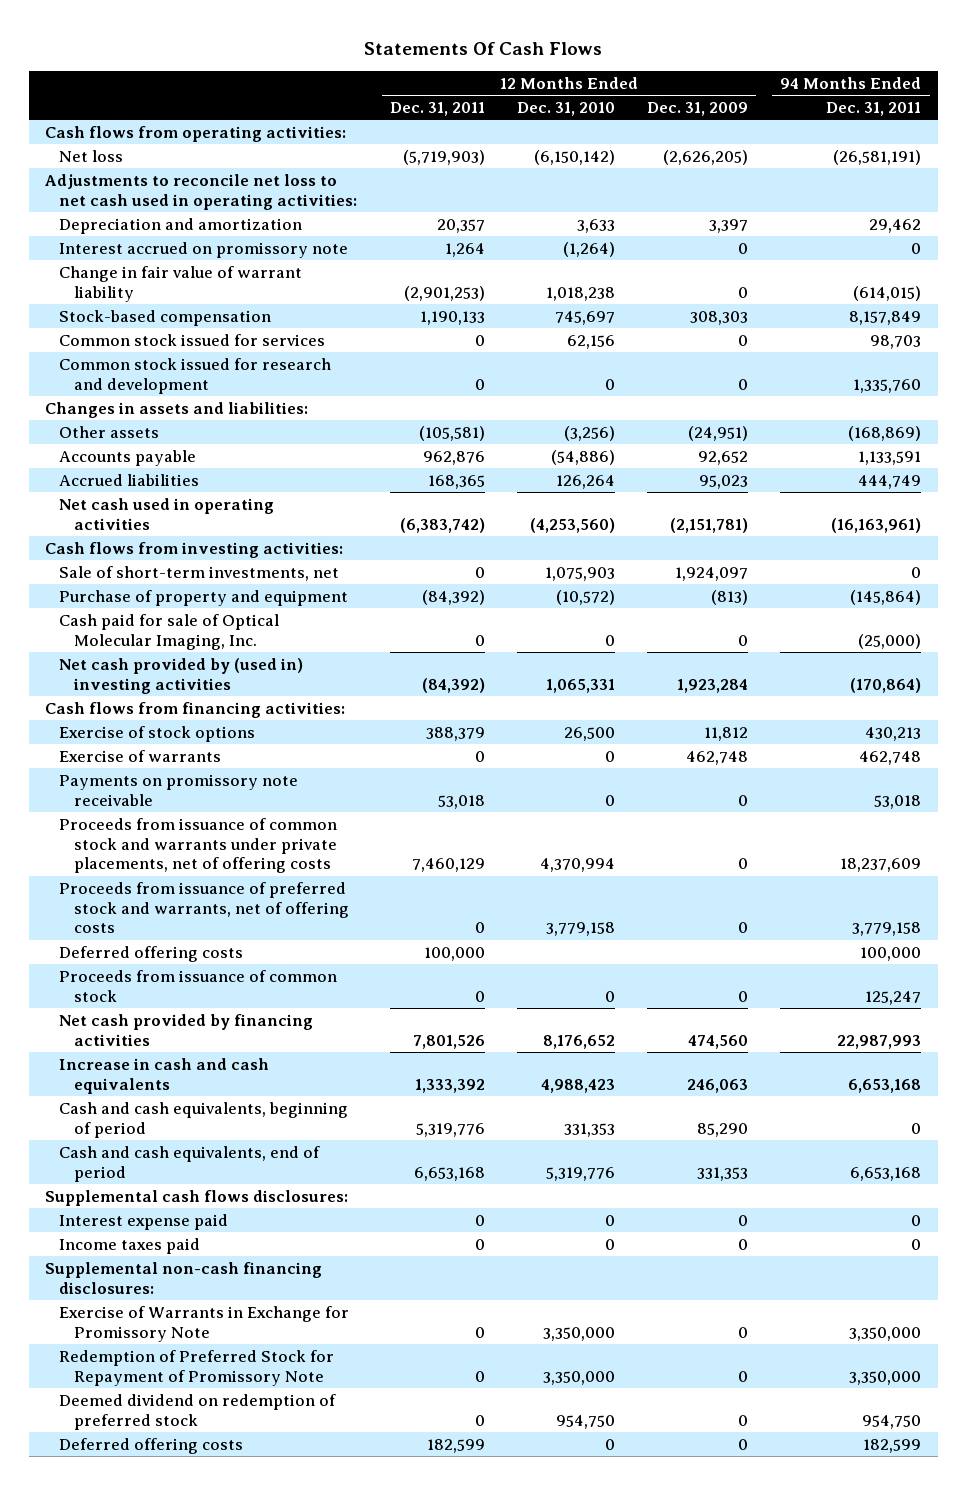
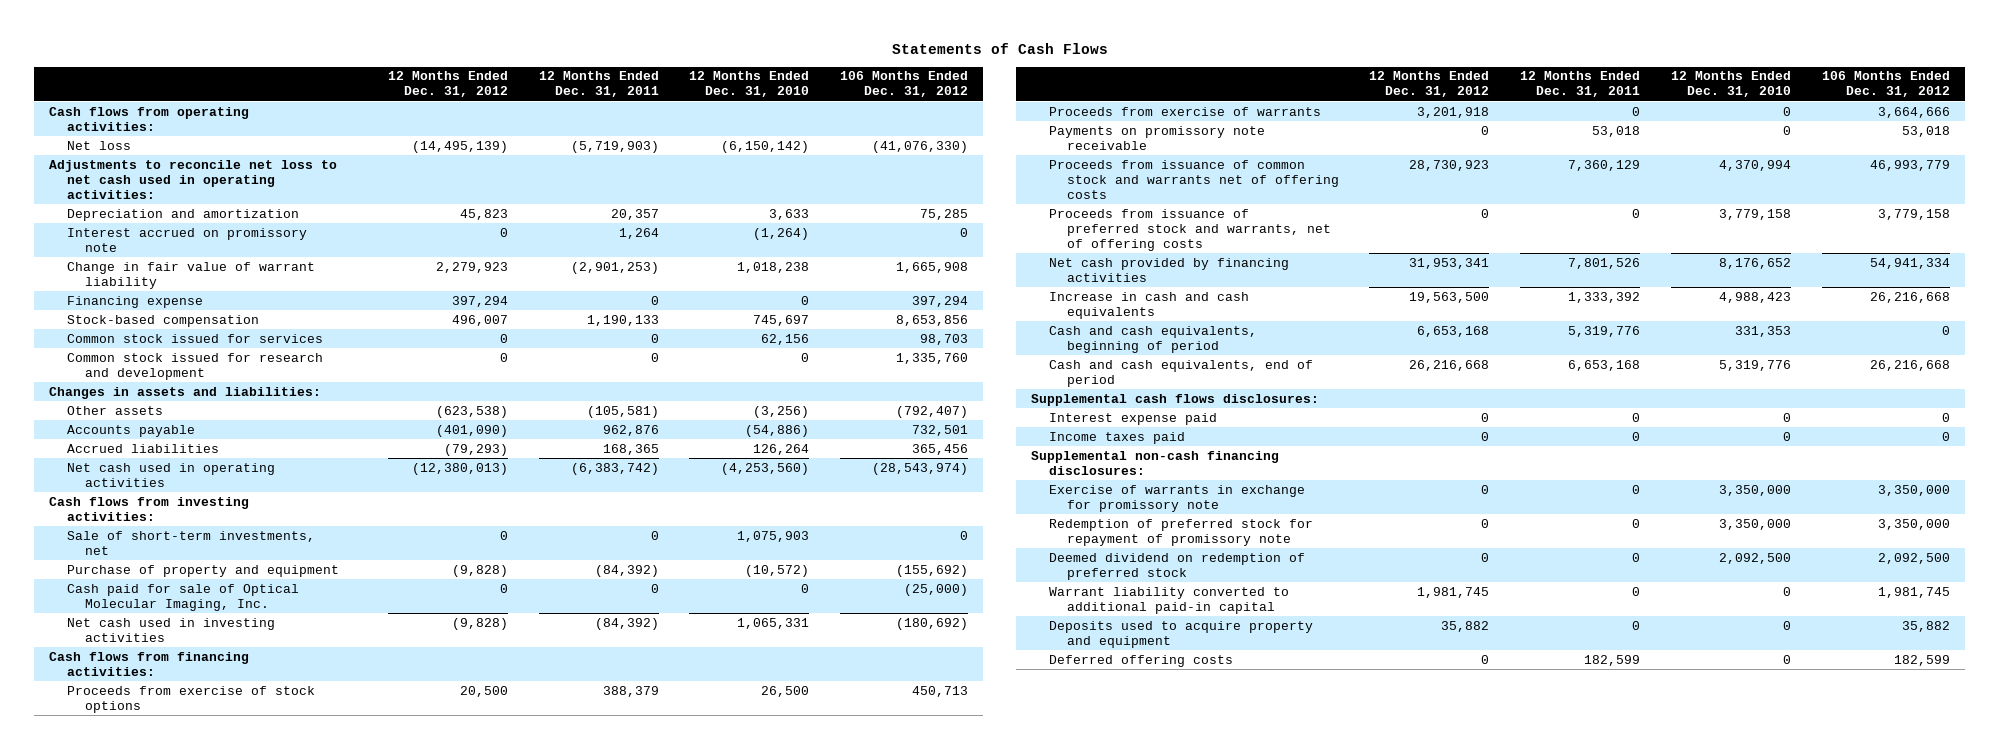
- Statements Of Cash Flows
+ Statements of Cash Flows
- | 12 Months Ended Dec. 31, 2011 | 12 Months Ended Dec. 31, 2010 | 12 Months Ended Dec. 31, 2009 | 94 Months Ended Dec. 31, 2011
+ | 12 Months Ended Dec. 31, 2012 | 12 Months Ended Dec. 31, 2011 | 12 Months Ended Dec. 31, 2010 | 106 Months Ended Dec. 31, 2012
+ Financing expense | 397,294 | 0 | 0 | 397,294
- Net cash provided by (used in) investing activities | (84,392) | 1,065,331 | 1,923,284 | (170,864)
+ Net cash used in investing activities | (9,828) | (84,392) | 1,065,331 | (180,692)
- Exercise of stock options | 388,379 | 26,500 | 11,812 | 430,213
- Exercise of warrants | 0 | 0 | 462,748 | 462,748
+ Proceeds from exercise of stock options | 20,500 | 388,379 | 26,500 | 450,713
+ Proceeds from exercise of warrants | 3,201,918 | 0 | 0 | 3,664,666
- Proceeds from issuance of common stock and warrants under private placements, net of offering costs | 7,460,129 | 4,370,994 | 0 | 18,237,609
+ Proceeds from issuance of common stock and warrants net of offering costs | 28,730,923 | 7,360,129 | 4,370,994 | 46,993,779
- Deferred offering costs | 100,000 | | | 100,000
- Proceeds from issuance of common stock | 0 | 0 | 0 | 125,247
- Exercise of Warrants in Exchange for Promissory Note | 0 | 3,350,000 | 0 | 3,350,000
- Redemption of Preferred Stock for Repayment of Promissory Note | 0 | 3,350,000 | 0 | 3,350,000
- Deemed dividend on redemption of preferred stock | 0 | 954,750 | 0 | 954,750
+ Exercise of warrants in exchange for promissory note | 0 | 0 | 3,350,000 | 3,350,000
+ Redemption of preferred stock for repayment of promissory note | 0 | 0 | 3,350,000 | 3,350,000
+ Deemed dividend on redemption of preferred stock | 0 | 0 | 2,092,500 | 2,092,500
+ Warrant liability converted to additional paid-in capital | 1,981,745 | 0 | 0 | 1,981,745
+ Deposits used to acquire property and equipment | 35,882 | 0 | 0 | 35,882

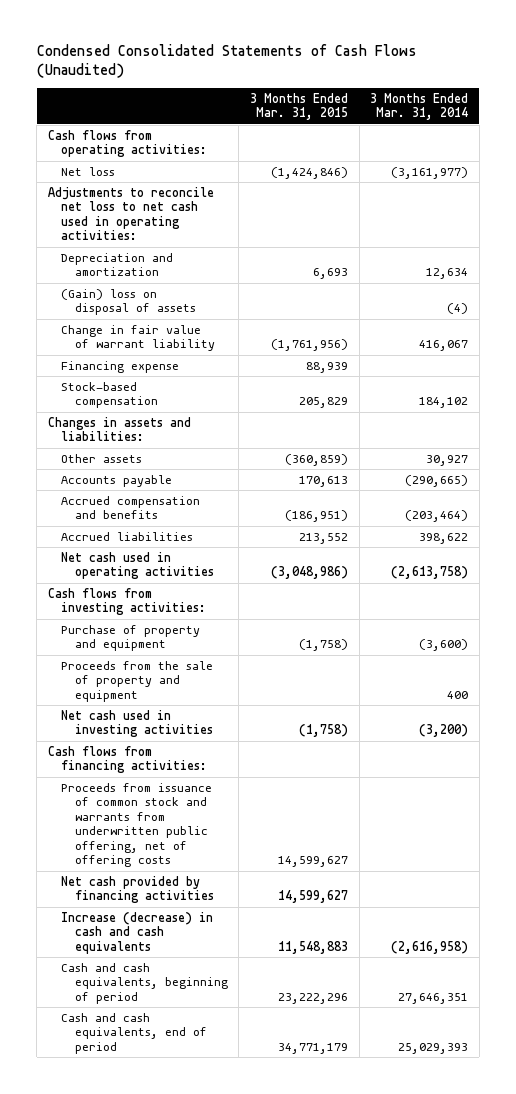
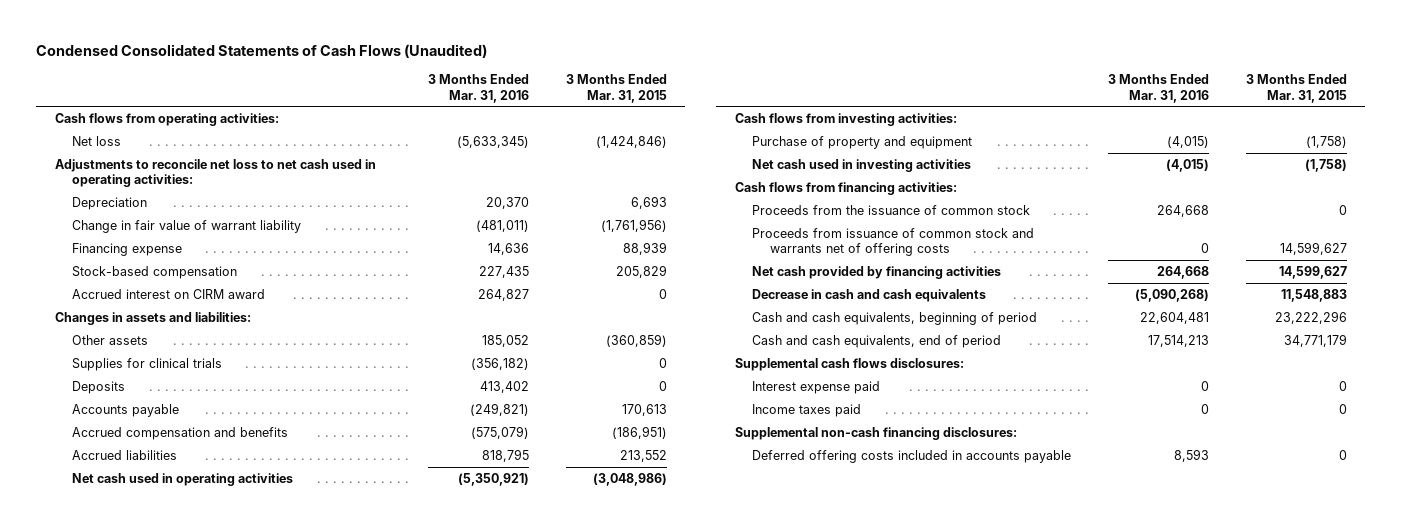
- | 3 Months Ended Mar. 31, 2015 | 3 Months Ended Mar. 31, 2014
+ | 3 Months Ended Mar. 31, 2016 | 3 Months Ended Mar. 31, 2015
- Depreciation and amortization | 6,693 | 12,634
- (Gain) loss on disposal of assets | | (4)
+ Depreciation | 20,370 | 6,693
+ Accrued interest on CIRM award | 264,827 | 0
+ Supplies for clinical trials | (356,182) | 0
+ Deposits | 413,402 | 0
- Proceeds from the sale of property and equipment | | 400
- Proceeds from issuance of common stock and warrants from underwritten public offering, net of offering costs | 14,599,627 |
+ Proceeds from the issuance of common stock | 264,668 | 0
+ Proceeds from issuance of common stock and warrants net of offering costs | 0 | 14,599,627
- Increase (decrease) in cash and cash equivalents | 11,548,883 | (2,616,958)
+ Decrease in cash and cash equivalents | (5,090,268) | 11,548,883
+ Supplemental cash flows disclosures:
+ Interest expense paid | 0 | 0
+ Income taxes paid | 0 | 0
+ Supplemental non-cash financing disclosures:
+ Deferred offering costs included in accounts payable | 8,593 | 0

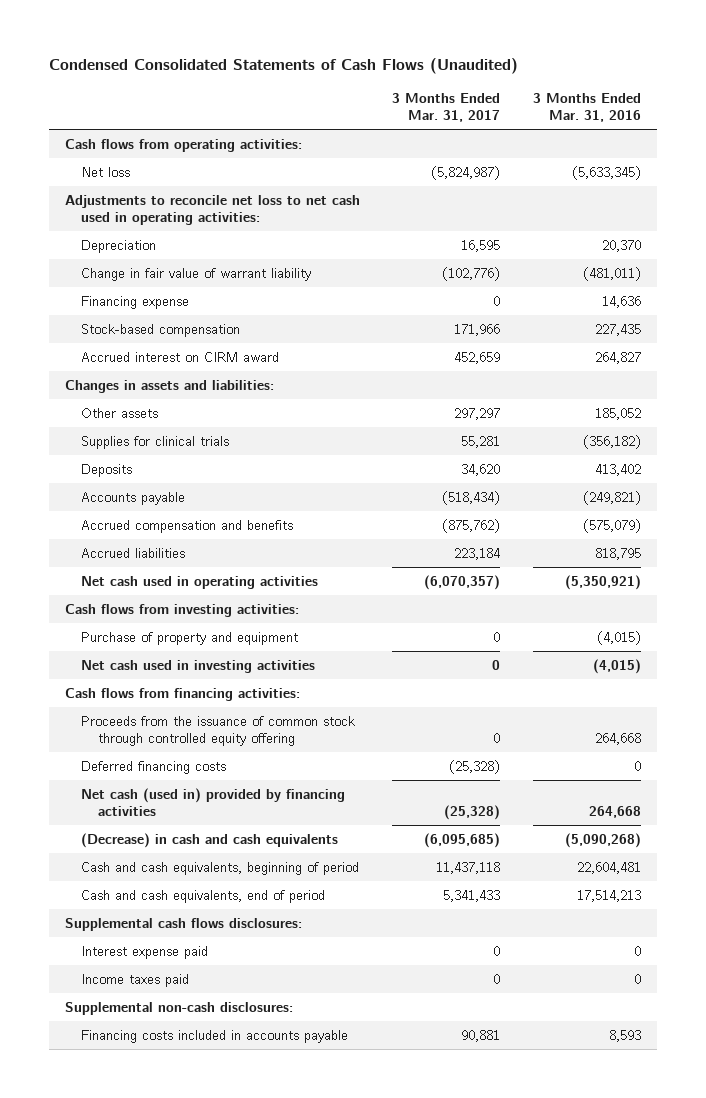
- | 3 Months Ended Mar. 31, 2016 | 3 Months Ended Mar. 31, 2015
+ | 3 Months Ended Mar. 31, 2017 | 3 Months Ended Mar. 31, 2016
- Proceeds from the issuance of common stock | 264,668 | 0
- Proceeds from issuance of common stock and warrants net of offering costs | 0 | 14,599,627
- Net cash provided by financing activities | 264,668 | 14,599,627
- Decrease in cash and cash equivalents | (5,090,268) | 11,548,883
+ Proceeds from the issuance of common stock through controlled equity offering | 0 | 264,668
+ Deferred financing costs | (25,328) | 0
+ Net cash (used in) provided by financing activities | (25,328) | 264,668
+ (Decrease) in cash and cash equivalents | (6,095,685) | (5,090,268)
- Supplemental non-cash financing disclosures:
- Deferred offering costs included in accounts payable | 8,593 | 0
+ Supplemental non-cash disclosures:
+ Financing costs included in accounts payable | 90,881 | 8,593

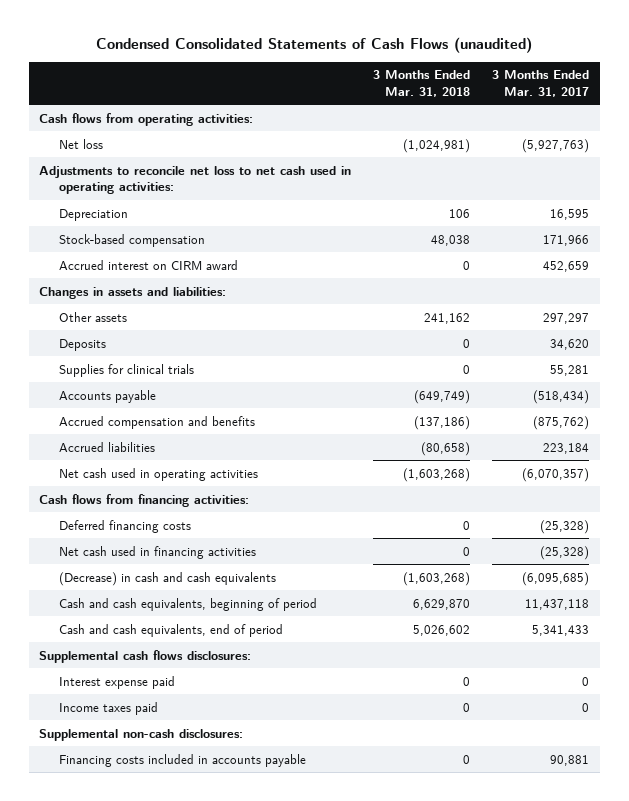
- Condensed Consolidated Statements of Cash Flows (Unaudited)
+ Condensed Consolidated Statements of Cash Flows (unaudited)
- | 3 Months Ended Mar. 31, 2017 | 3 Months Ended Mar. 31, 2016
+ | 3 Months Ended Mar. 31, 2018 | 3 Months Ended Mar. 31, 2017
- Net loss | (5,824,987) | (5,633,345)
+ Net loss | (1,024,981) | (5,927,763)
- Change in fair value of warrant liability | (102,776) | (481,011)
- Financing expense | 0 | 14,636
moved down: Supplies for clinical trials | 0 | 55,281
- Cash flows from investing activities:
- Purchase of property and equipment | 0 | (4,015)
- Net cash used in investing activities | 0 | (4,015)
- Proceeds from the issuance of common stock through controlled equity offering | 0 | 264,668
- Net cash (used in) provided by financing activities | (25,328) | 264,668
+ Net cash used in financing activities | 0 | (25,328)

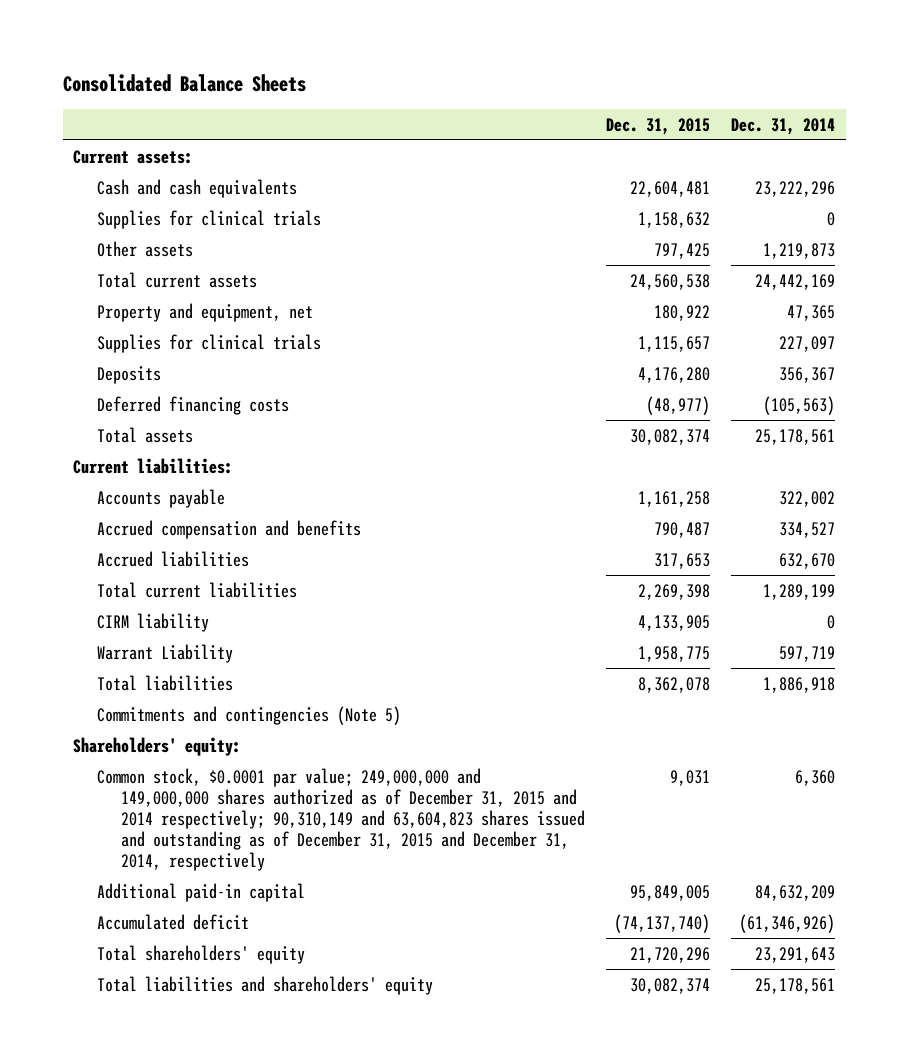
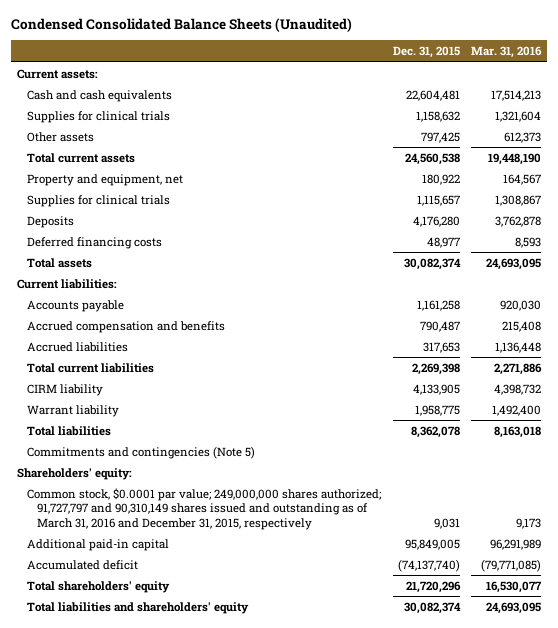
- Consolidated Balance Sheets
+ Condensed Consolidated Balance Sheets (Unaudited)
- | Dec. 31, 2015 | Dec. 31, 2014
+ | Dec. 31, 2015 | Mar. 31, 2016
- Deferred financing costs | (48,977) | (105,563)
+ Deferred financing costs | 48,977 | 8,593
- Warrant Liability | 1,958,775 | 597,719
+ Warrant liability | 1,958,775 | 1,492,400
- Common stock, $0.0001 par value; 249,000,000 and 149,000,000 shares authorized as of December 31, 2015 and 2014 respectively; 90,310,149 and 63,604,823 shares issued and outstanding as of December 31, 2015 and December 31, 2014, respectively | 9,031 | 6,360
+ Common stock, $0.0001 par value; 249,000,000 shares authorized; 91,727,797 and 90,310,149 shares issued and outstanding as of March 31, 2016 and December 31, 2015, respectively | 9,031 | 9,173

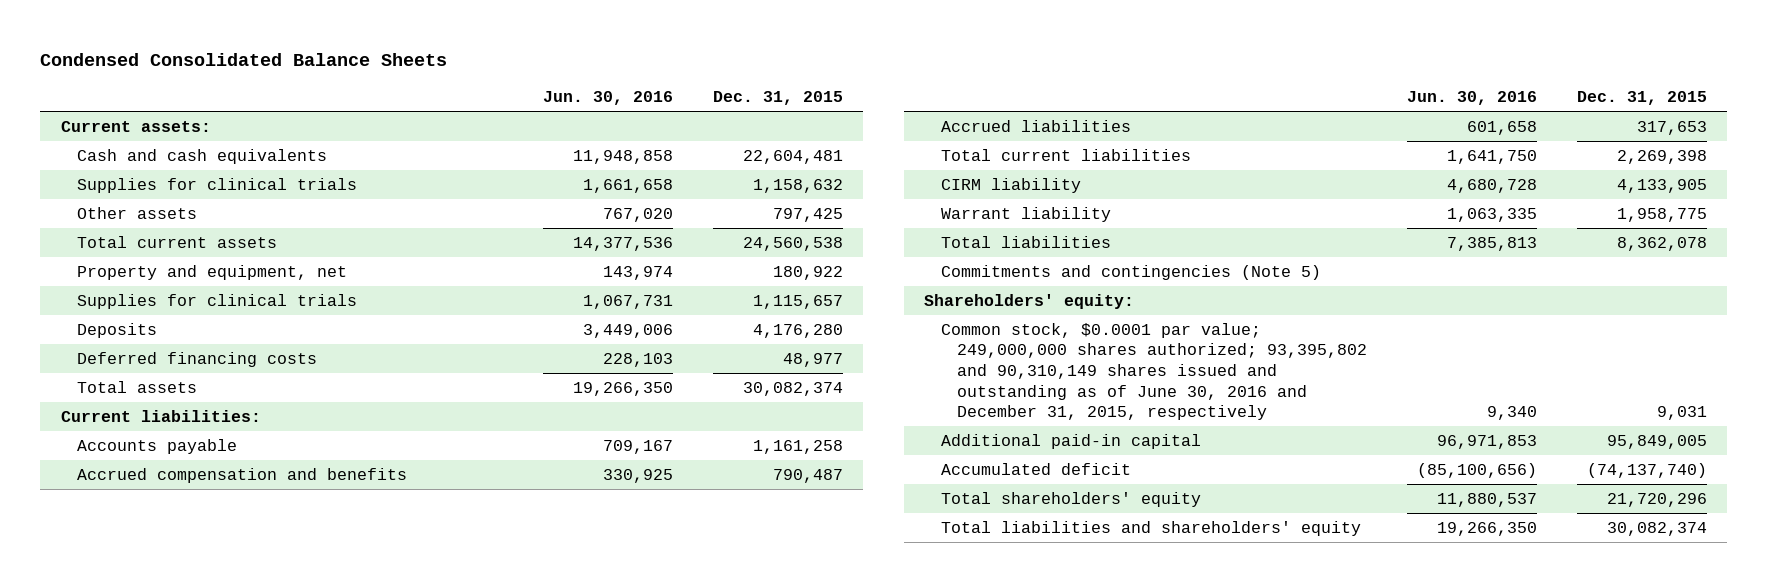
- Condensed Consolidated Balance Sheets (Unaudited)
+ Condensed Consolidated Balance Sheets
- | Dec. 31, 2015 | Mar. 31, 2016
+ | Jun. 30, 2016 | Dec. 31, 2015
- Common stock, $0.0001 par value; 249,000,000 shares authorized; 91,727,797 and 90,310,149 shares issued and outstanding as of March 31, 2016 and December 31, 2015, respectively | 9,031 | 9,173
+ Common stock, $0.0001 par value; 249,000,000 shares authorized; 93,395,802 and 90,310,149 shares issued and outstanding as of June 30, 2016 and December 31, 2015, respectively | 9,340 | 9,031

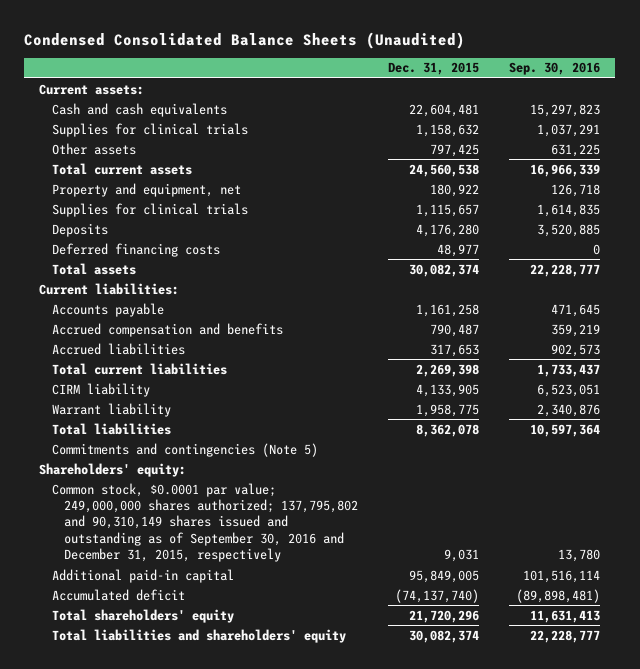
- Condensed Consolidated Balance Sheets
+ Condensed Consolidated Balance Sheets (Unaudited)
- | Jun. 30, 2016 | Dec. 31, 2015
+ | Dec. 31, 2015 | Sep. 30, 2016
- Common stock, $0.0001 par value; 249,000,000 shares authorized; 93,395,802 and 90,310,149 shares issued and outstanding as of June 30, 2016 and December 31, 2015, respectively | 9,340 | 9,031
+ Common stock, $0.0001 par value; 249,000,000 shares authorized; 137,795,802 and 90,310,149 shares issued and outstanding as of September 30, 2016 and December 31, 2015, respectively | 9,031 | 13,780

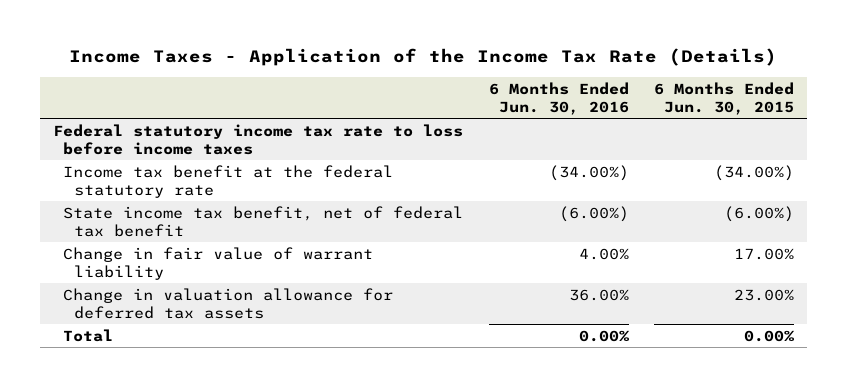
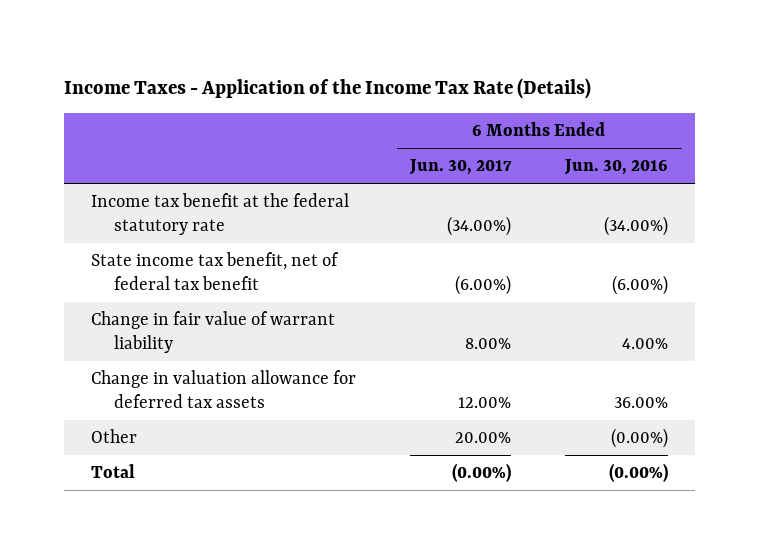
- | 6 Months Ended Jun. 30, 2016 | 6 Months Ended Jun. 30, 2015
+ | 6 Months Ended Jun. 30, 2017 | 6 Months Ended Jun. 30, 2016
- Federal statutory income tax rate to loss before income taxes
- Total | 0.00% | 0.00%
+ Other | 20.00% | (0.00%)
+ Total | (0.00%) | (0.00%)

